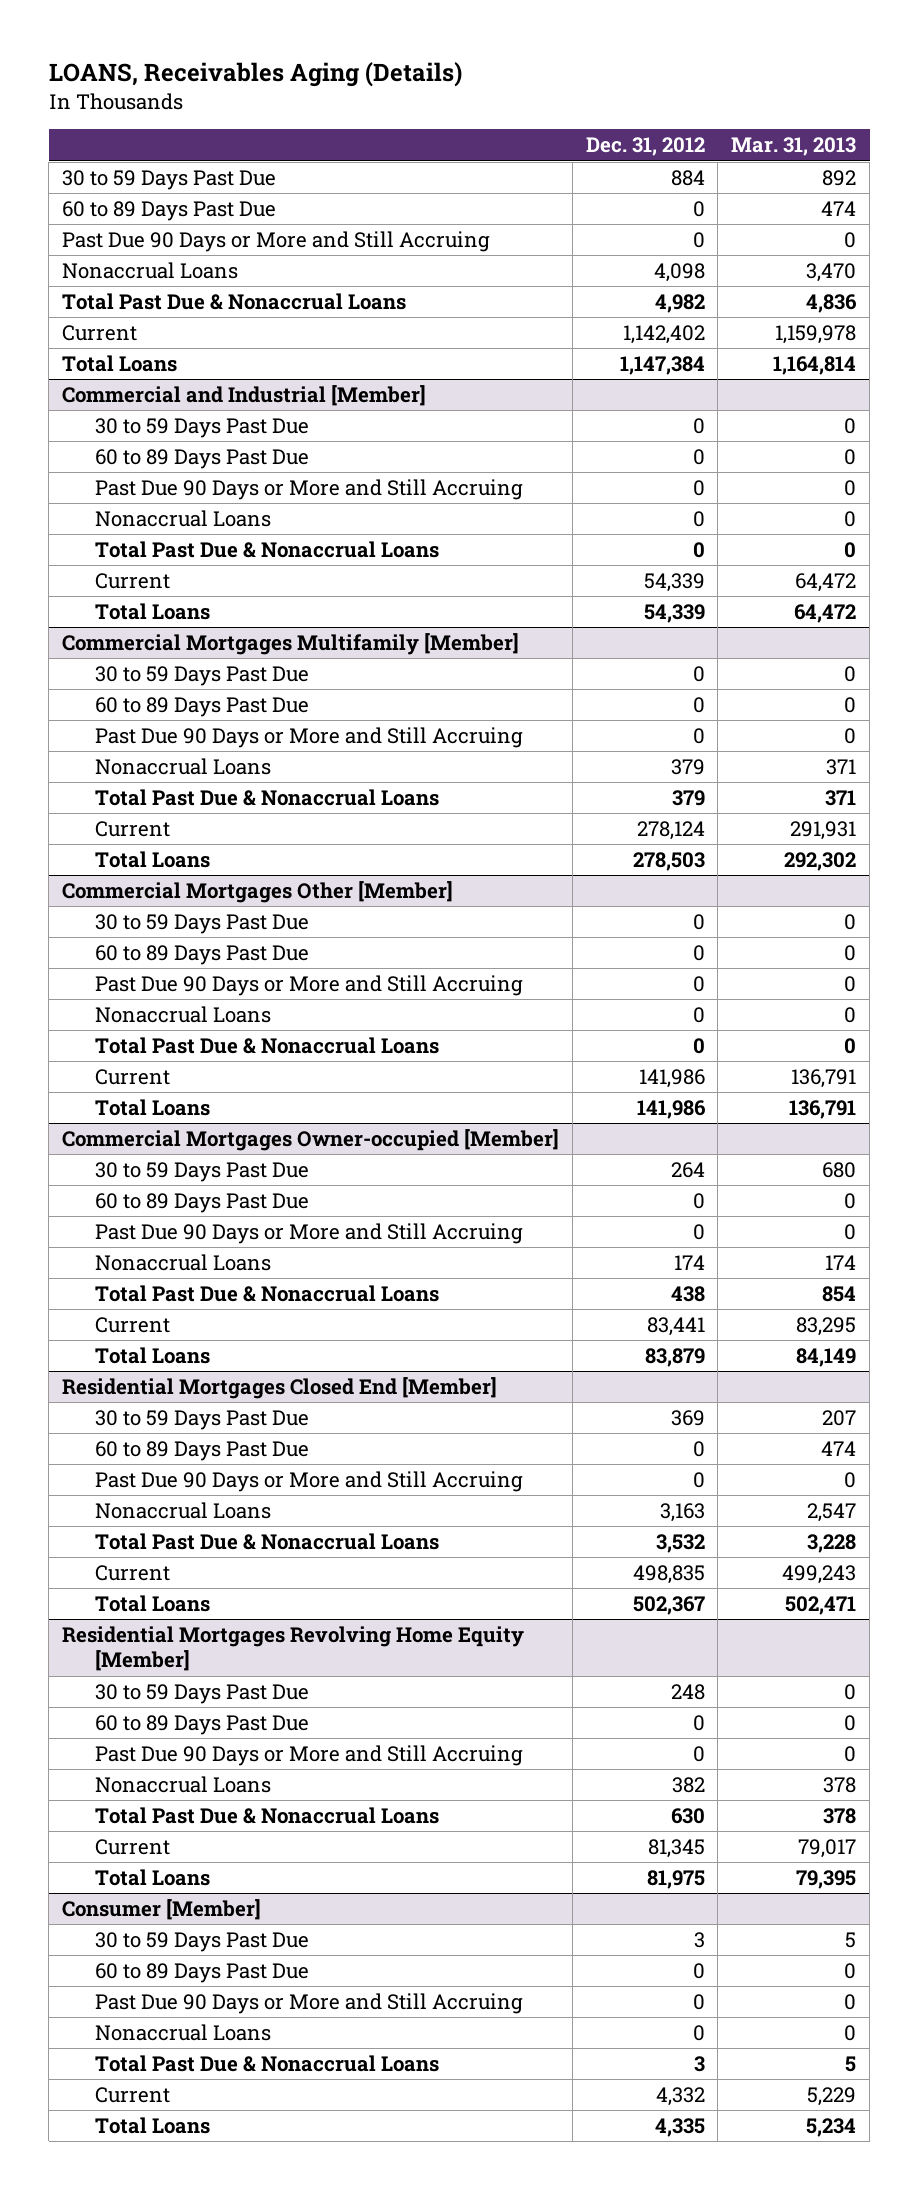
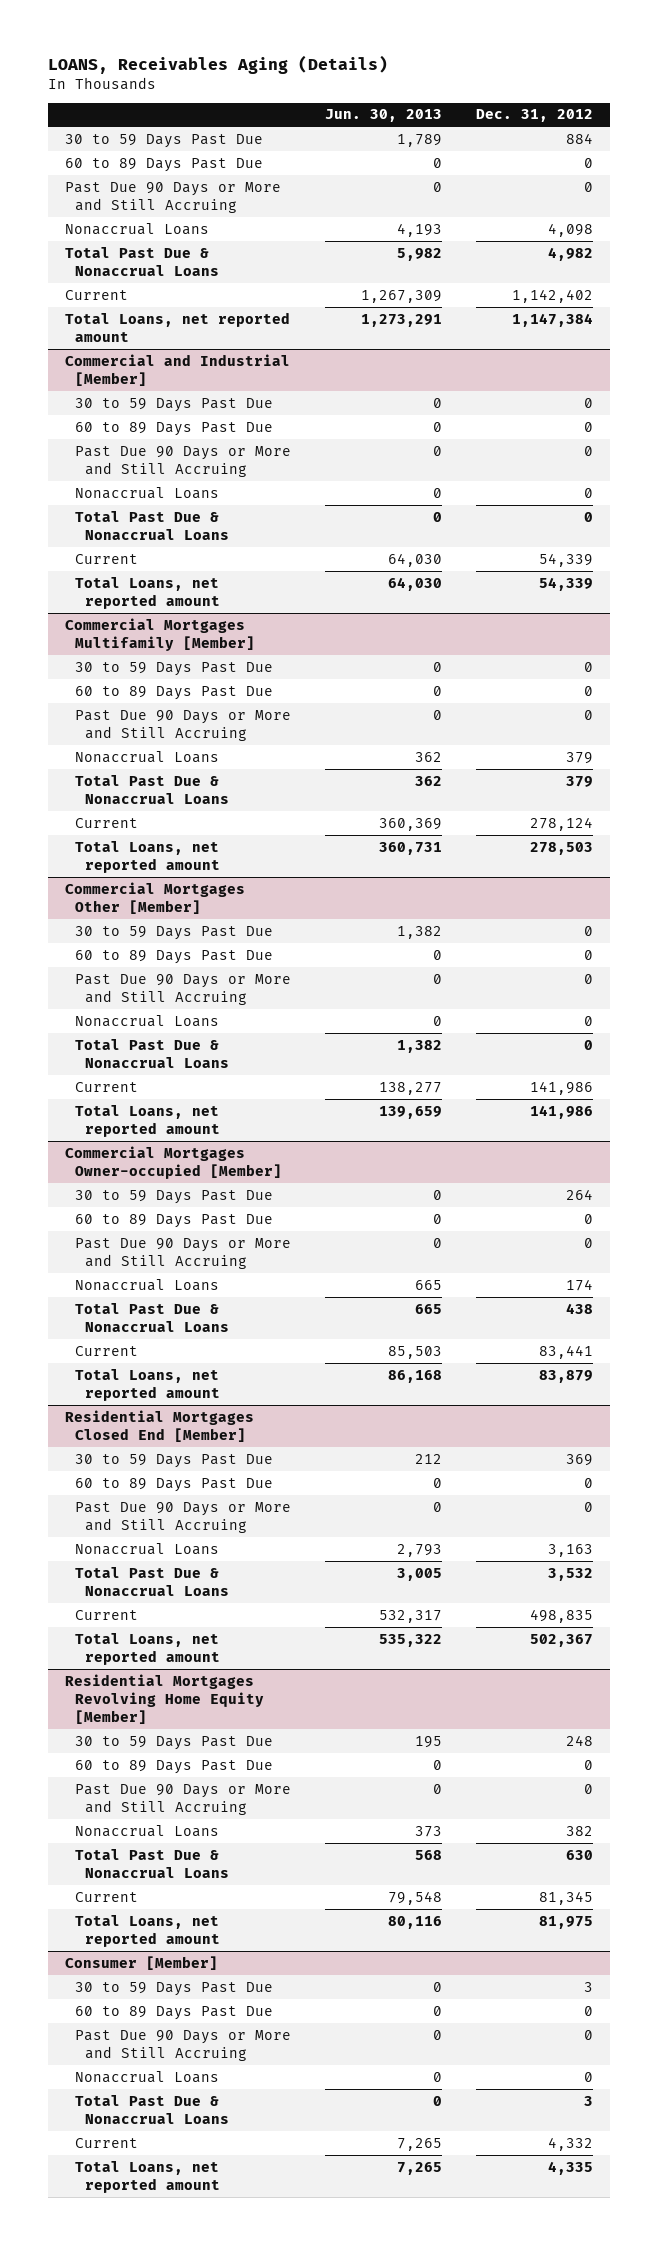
- | Dec. 31, 2012 | Mar. 31, 2013
+ | Jun. 30, 2013 | Dec. 31, 2012
- Total Loans | 1,147,384 | 1,164,814
+ Total Loans, net reported amount | 1,273,291 | 1,147,384
@ Commercial and Industrial [Member]
- Total Loans | 54,339 | 64,472
+ Total Loans, net reported amount | 64,030 | 54,339
@ Commercial Mortgages Multifamily [Member]
- Total Loans | 278,503 | 292,302
+ Total Loans, net reported amount | 360,731 | 278,503
@ Commercial Mortgages Other [Member]
- Total Loans | 141,986 | 136,791
+ Total Loans, net reported amount | 139,659 | 141,986
@ Commercial Mortgages Owner-occupied [Member]
- Total Loans | 83,879 | 84,149
+ Total Loans, net reported amount | 86,168 | 83,879
@ Residential Mortgages Closed End [Member]
- Total Loans | 502,367 | 502,471
+ Total Loans, net reported amount | 535,322 | 502,367
@ Residential Mortgages Revolving Home Equity [Member]
- Total Loans | 81,975 | 79,395
+ Total Loans, net reported amount | 80,116 | 81,975
@ Consumer [Member]
- Total Loans | 4,335 | 5,234
+ Total Loans, net reported amount | 7,265 | 4,335

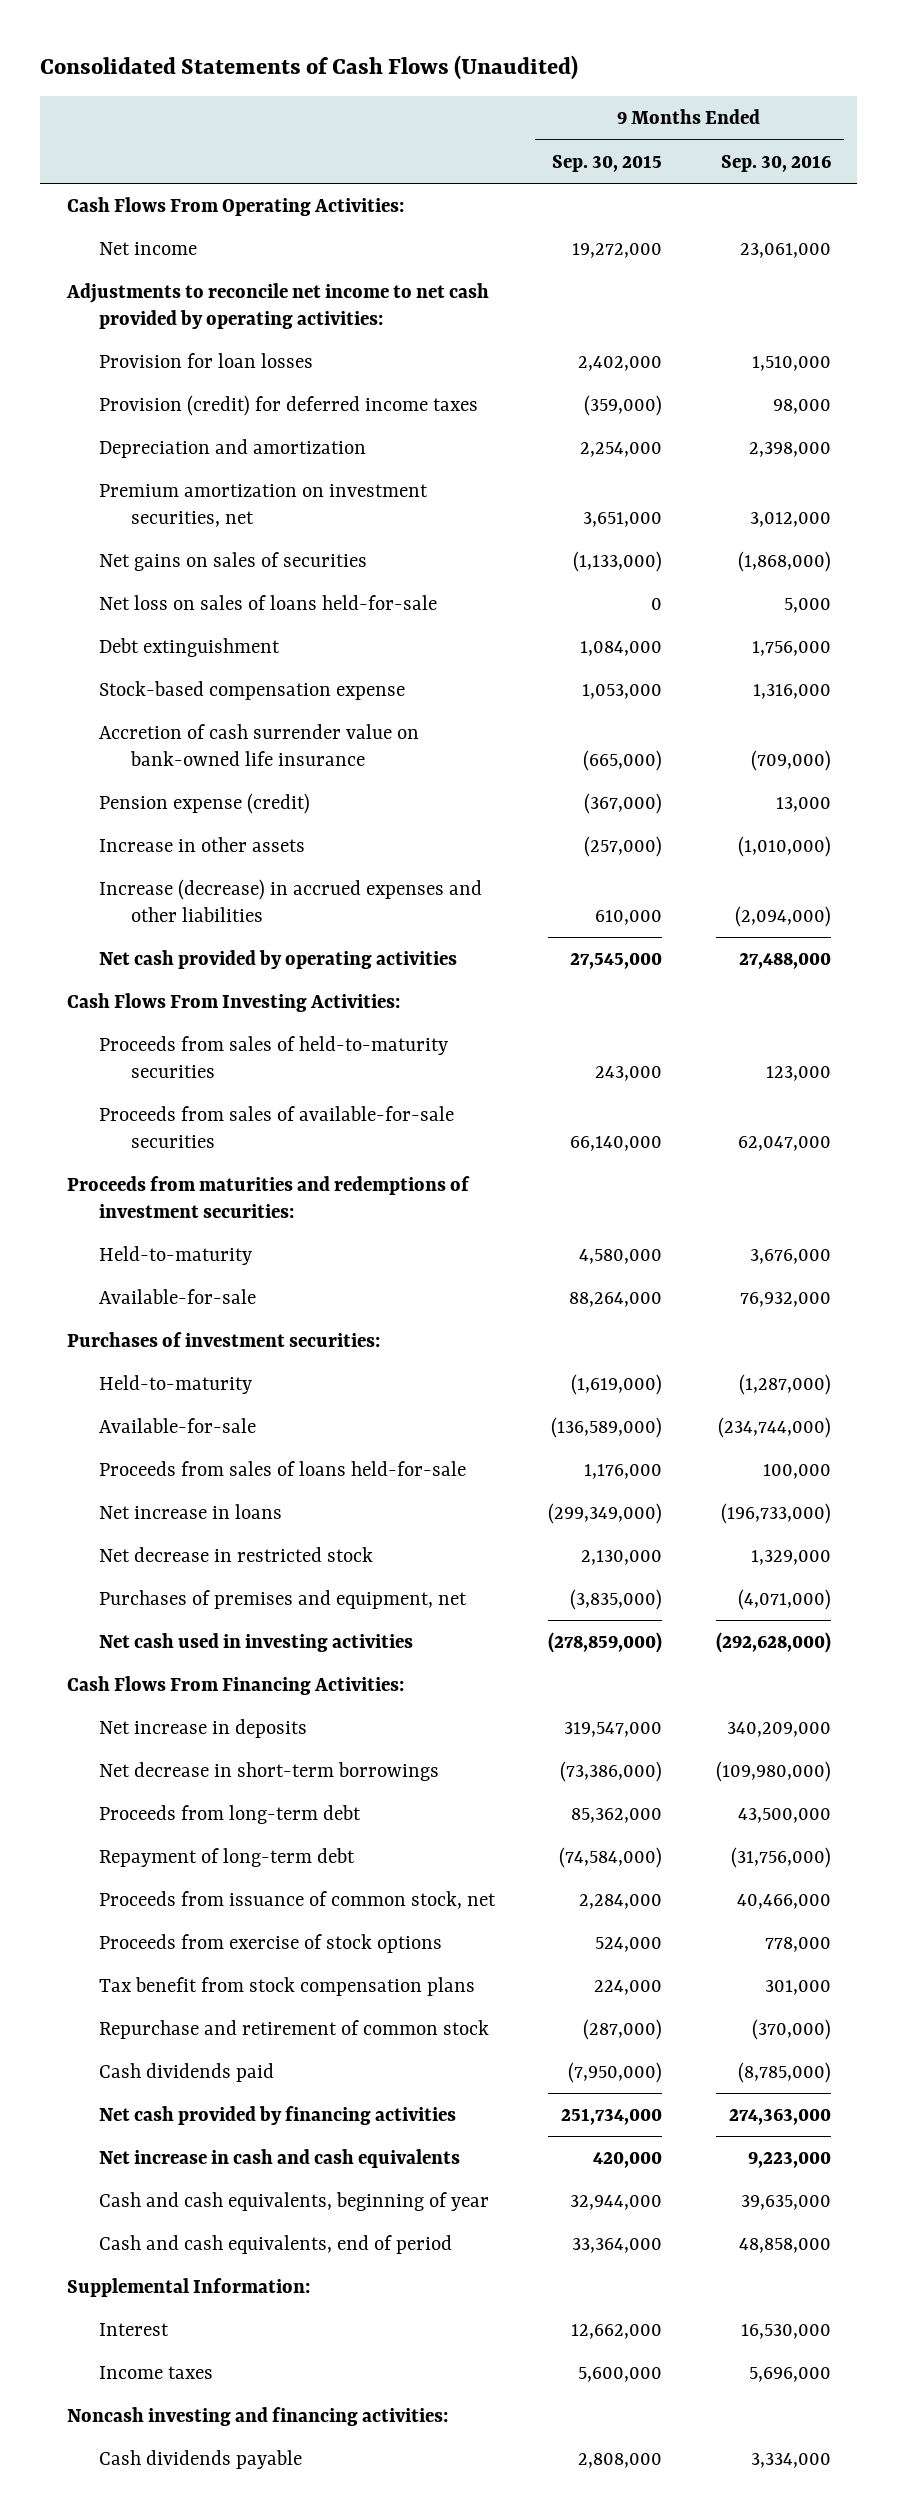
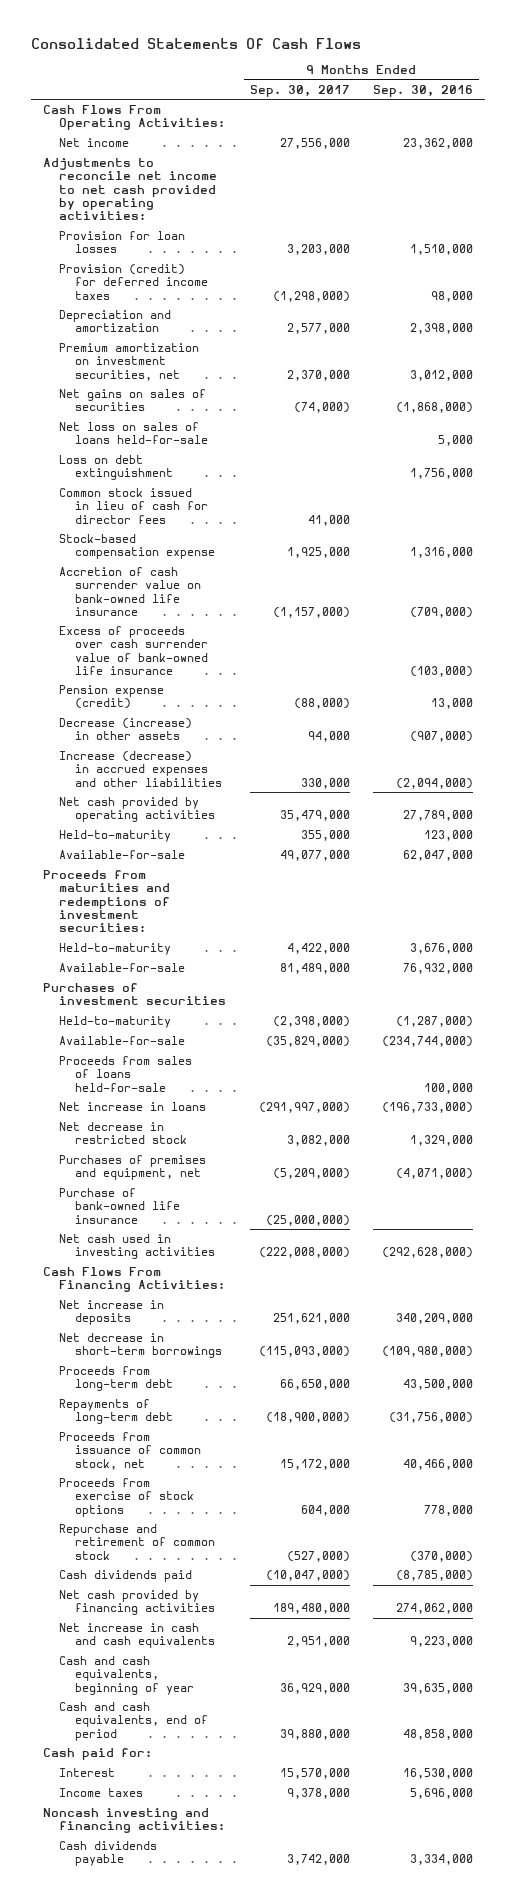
- Consolidated Statements of Cash Flows (Unaudited)
+ Consolidated Statements Of Cash Flows
- | 9 Months Ended Sep. 30, 2015 | 9 Months Ended Sep. 30, 2016
+ | 9 Months Ended Sep. 30, 2017 | 9 Months Ended Sep. 30, 2016
- Net income | 19,272,000 | 23,061,000
+ Net income | 27,556,000 | 23,362,000
- Debt extinguishment | 1,084,000 | 1,756,000
+ Loss on debt extinguishment | | 1,756,000
+ Common stock issued in lieu of cash for director fees | 41,000 |
+ Excess of proceeds over cash surrender value of bank-owned life insurance | | (103,000)
- Increase in other assets | (257,000) | (1,010,000)
+ Decrease (increase) in other assets | 94,000 | (907,000)
- Net cash provided by operating activities | 27,545,000 | 27,488,000
- Cash Flows From Investing Activities:
- Proceeds from sales of held-to-maturity securities | 243,000 | 123,000
- Proceeds from sales of available-for-sale securities | 66,140,000 | 62,047,000
+ Net cash provided by operating activities | 35,479,000 | 27,789,000
+ Held-to-maturity | 355,000 | 123,000
+ Available-for-sale | 49,077,000 | 62,047,000
- Purchases of investment securities:
+ Purchases of investment securities
+ Purchase of bank-owned life insurance | (25,000,000) |
- Repayment of long-term debt | (74,584,000) | (31,756,000)
+ Repayments of long-term debt | (18,900,000) | (31,756,000)
- Tax benefit from stock compensation plans | 224,000 | 301,000
- Net cash provided by financing activities | 251,734,000 | 274,363,000
+ Net cash provided by financing activities | 189,480,000 | 274,062,000
- Supplemental Information:
+ Cash paid for:

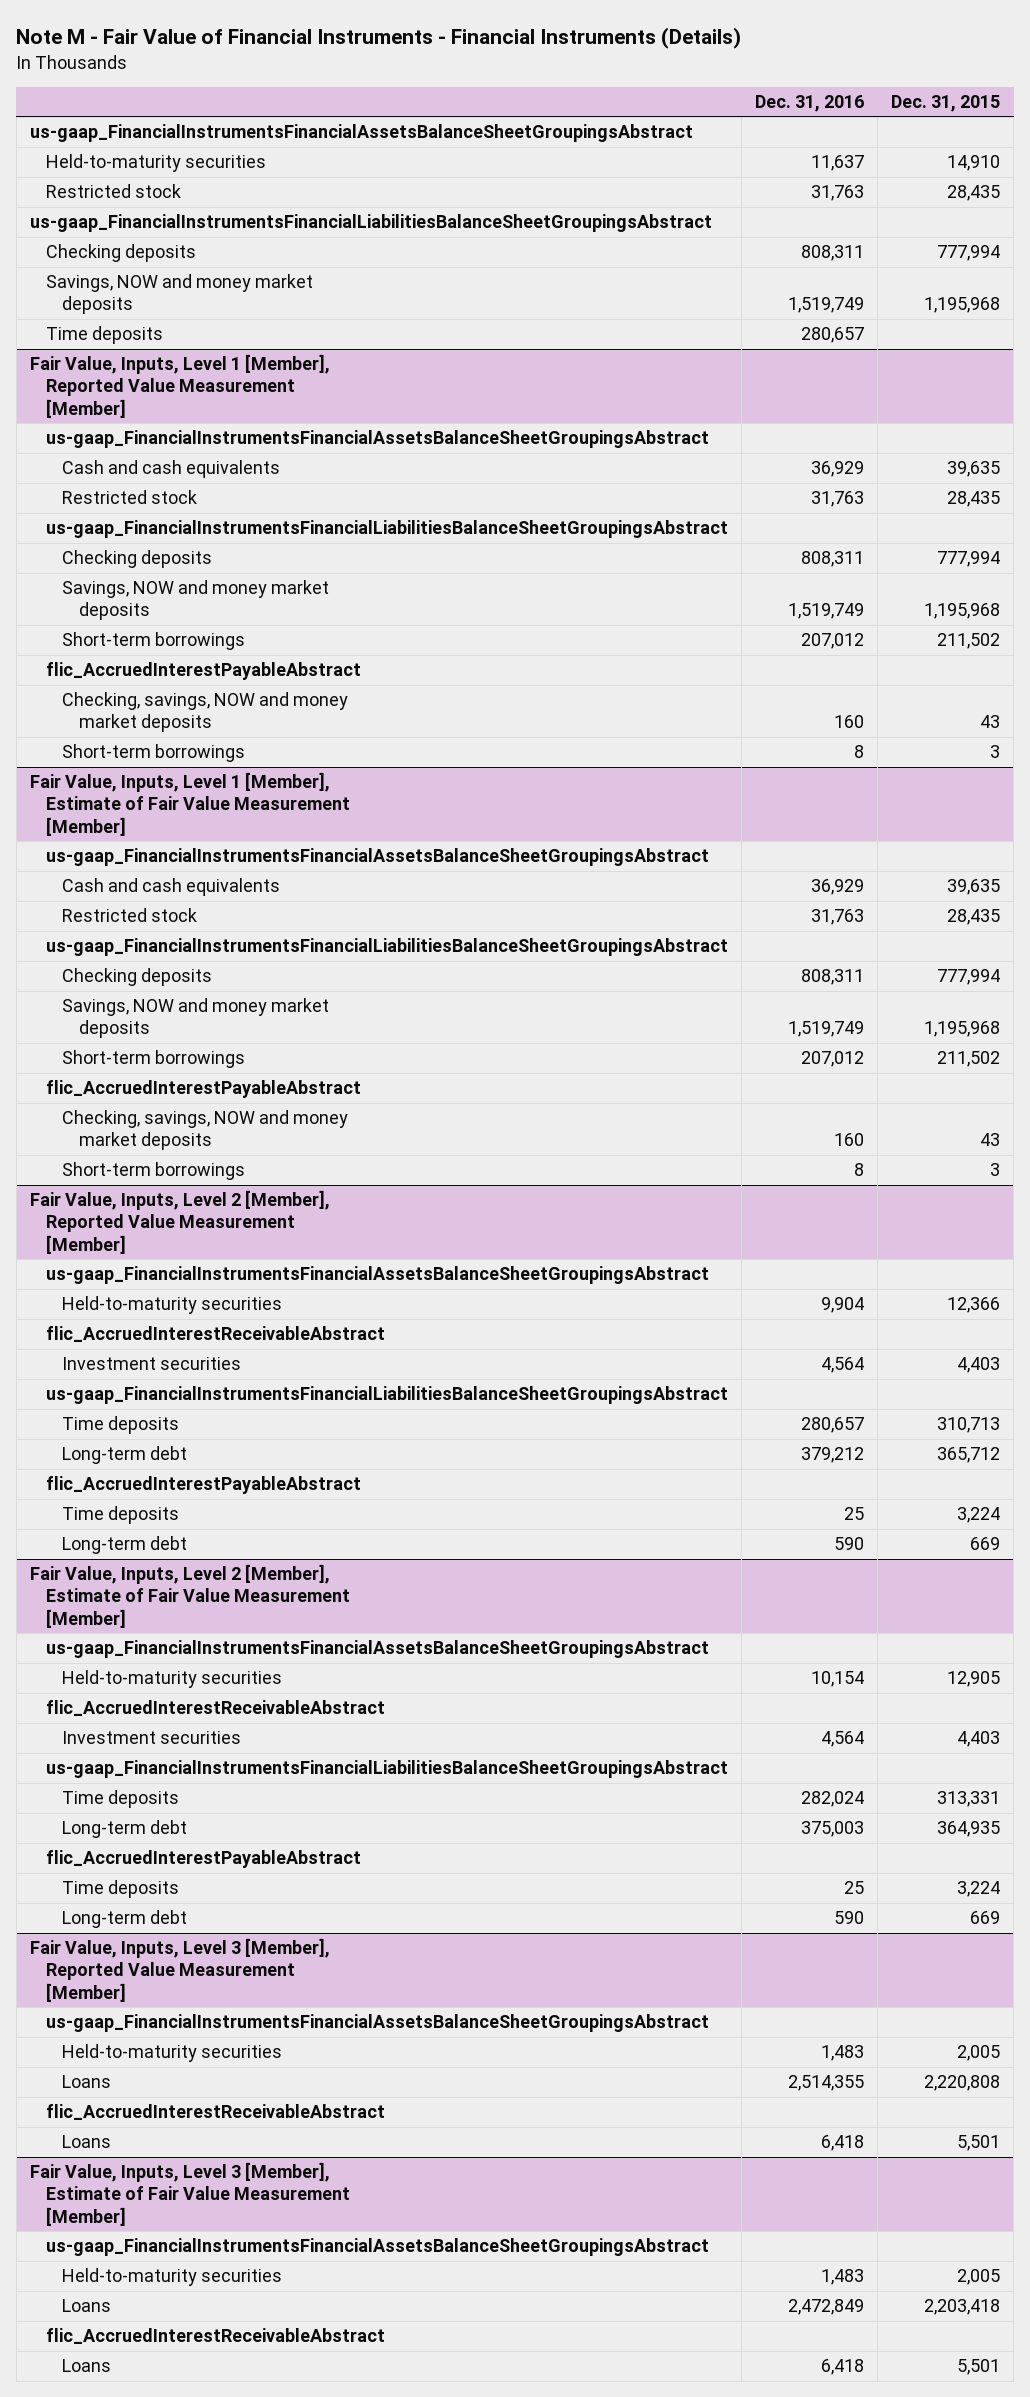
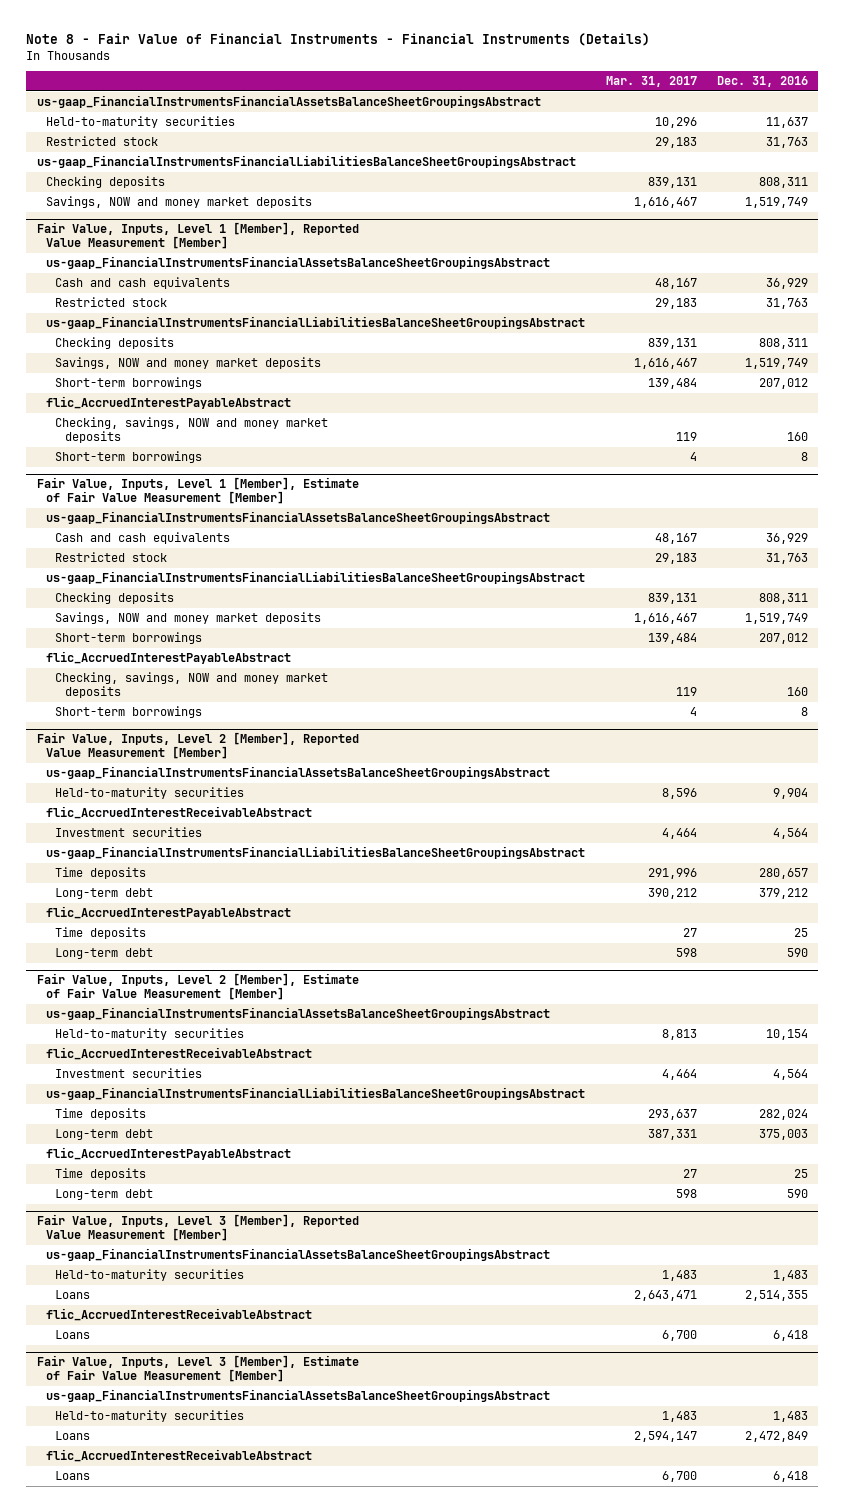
- Note M - Fair Value of Financial Instruments - Financial Instruments (Details)
+ Note 8 - Fair Value of Financial Instruments - Financial Instruments (Details)
- | Dec. 31, 2016 | Dec. 31, 2015
+ | Mar. 31, 2017 | Dec. 31, 2016
- Time deposits | 280,657 |

